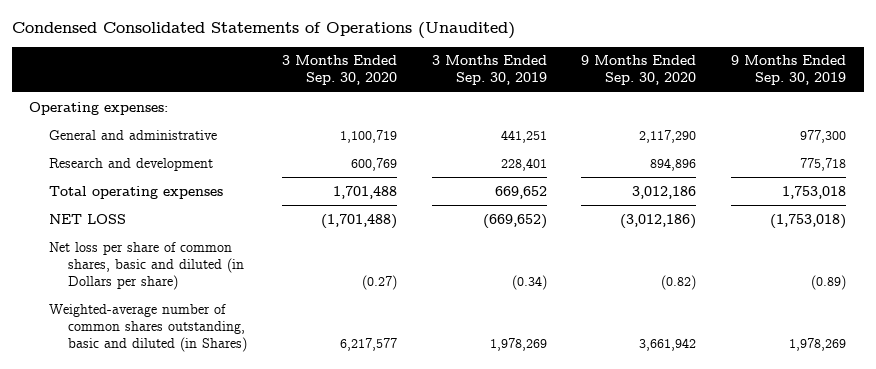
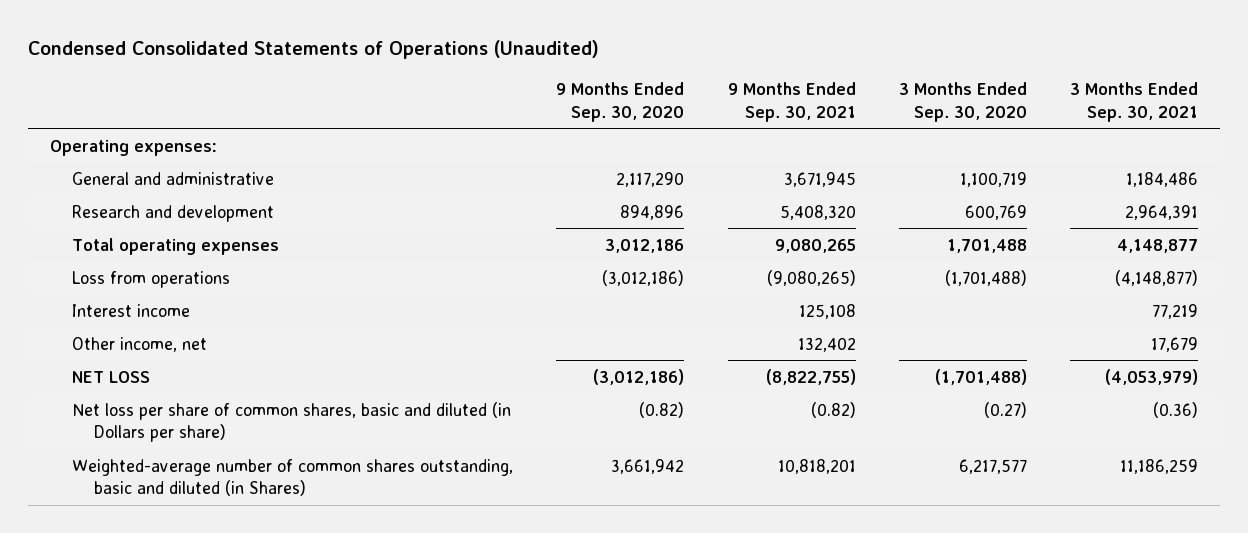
- | 3 Months Ended Sep. 30, 2020 | 3 Months Ended Sep. 30, 2019 | 9 Months Ended Sep. 30, 2020 | 9 Months Ended Sep. 30, 2019
+ | 9 Months Ended Sep. 30, 2020 | 9 Months Ended Sep. 30, 2021 | 3 Months Ended Sep. 30, 2020 | 3 Months Ended Sep. 30, 2021
+ Loss from operations | (3,012,186) | (9,080,265) | (1,701,488) | (4,148,877)
+ Interest income | | 125,108 | | 77,219
+ Other income, net | | 132,402 | | 17,679

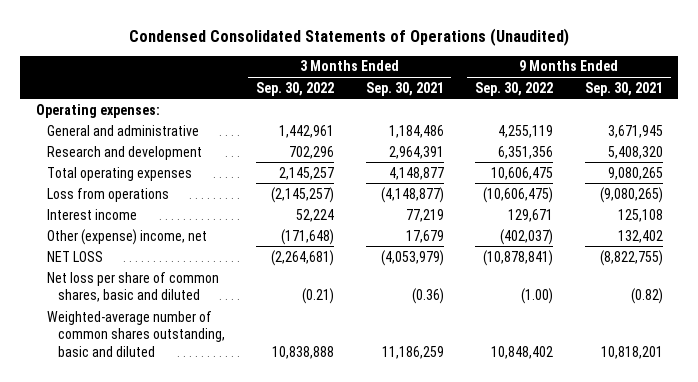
- | 9 Months Ended Sep. 30, 2020 | 9 Months Ended Sep. 30, 2021 | 3 Months Ended Sep. 30, 2020 | 3 Months Ended Sep. 30, 2021
+ | 3 Months Ended Sep. 30, 2022 | 3 Months Ended Sep. 30, 2021 | 9 Months Ended Sep. 30, 2022 | 9 Months Ended Sep. 30, 2021
- Other income, net | | 132,402 | | 17,679
+ Other (expense) income, net | (171,648) | 17,679 | (402,037) | 132,402
- Net loss per share of common shares, basic and diluted (in Dollars per share) | (0.82) | (0.82) | (0.27) | (0.36)
- Weighted-average number of common shares outstanding, basic and diluted (in Shares) | 3,661,942 | 10,818,201 | 6,217,577 | 11,186,259
+ Net loss per share of common shares, basic and diluted | (0.21) | (0.36) | (1.00) | (0.82)
+ Weighted-average number of common shares outstanding, basic and diluted | 10,838,888 | 11,186,259 | 10,848,402 | 10,818,201

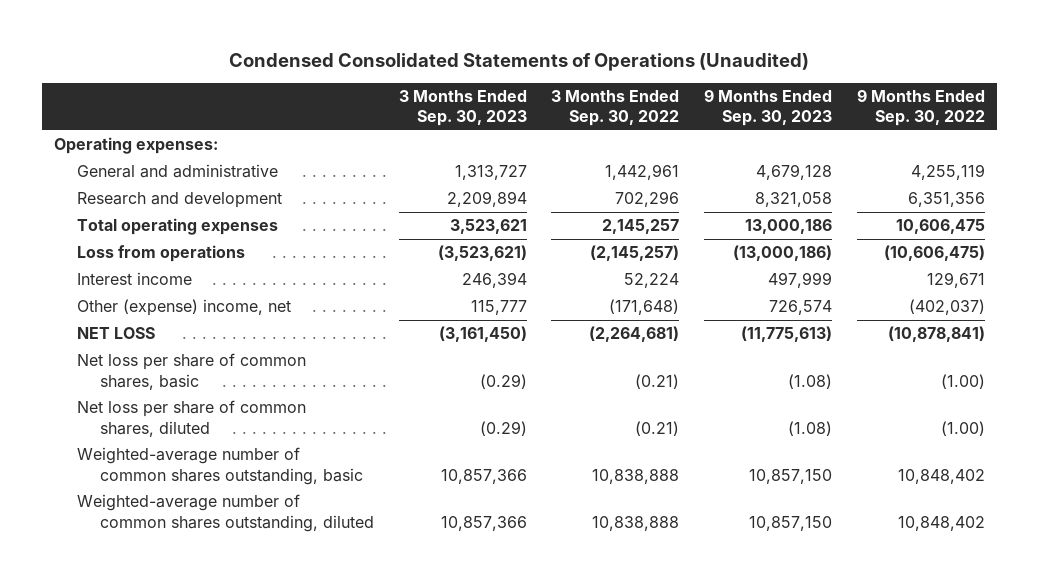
- | 3 Months Ended Sep. 30, 2022 | 3 Months Ended Sep. 30, 2021 | 9 Months Ended Sep. 30, 2022 | 9 Months Ended Sep. 30, 2021
+ | 3 Months Ended Sep. 30, 2023 | 3 Months Ended Sep. 30, 2022 | 9 Months Ended Sep. 30, 2023 | 9 Months Ended Sep. 30, 2022
- Net loss per share of common shares, basic and diluted | (0.21) | (0.36) | (1.00) | (0.82)
- Weighted-average number of common shares outstanding, basic and diluted | 10,838,888 | 11,186,259 | 10,848,402 | 10,818,201
+ Net loss per share of common shares, basic | (0.29) | (0.21) | (1.08) | (1.00)
+ Net loss per share of common shares, diluted | (0.29) | (0.21) | (1.08) | (1.00)
+ Weighted-average number of common shares outstanding, basic | 10,857,366 | 10,838,888 | 10,857,150 | 10,848,402
+ Weighted-average number of common shares outstanding, diluted | 10,857,366 | 10,838,888 | 10,857,150 | 10,848,402

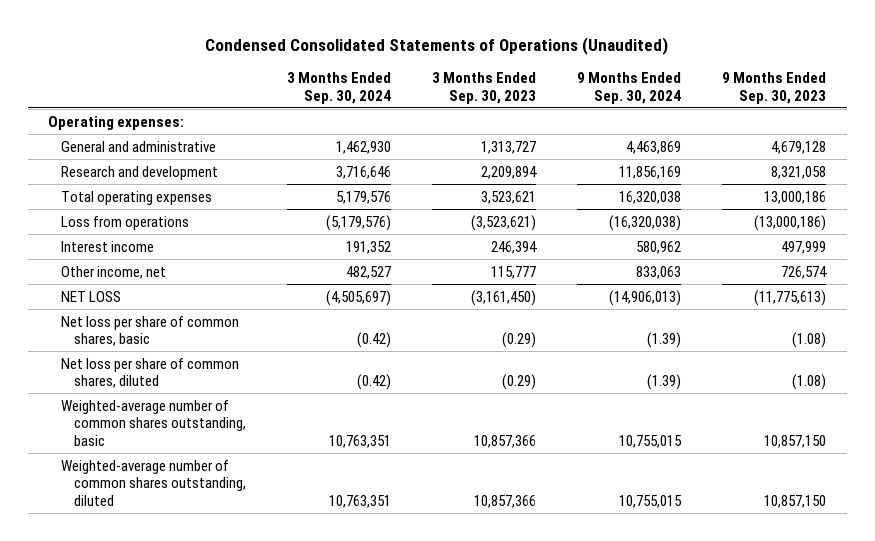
- | 3 Months Ended Sep. 30, 2023 | 3 Months Ended Sep. 30, 2022 | 9 Months Ended Sep. 30, 2023 | 9 Months Ended Sep. 30, 2022
+ | 3 Months Ended Sep. 30, 2024 | 3 Months Ended Sep. 30, 2023 | 9 Months Ended Sep. 30, 2024 | 9 Months Ended Sep. 30, 2023
- Other (expense) income, net | 115,777 | (171,648) | 726,574 | (402,037)
+ Other income, net | 482,527 | 115,777 | 833,063 | 726,574

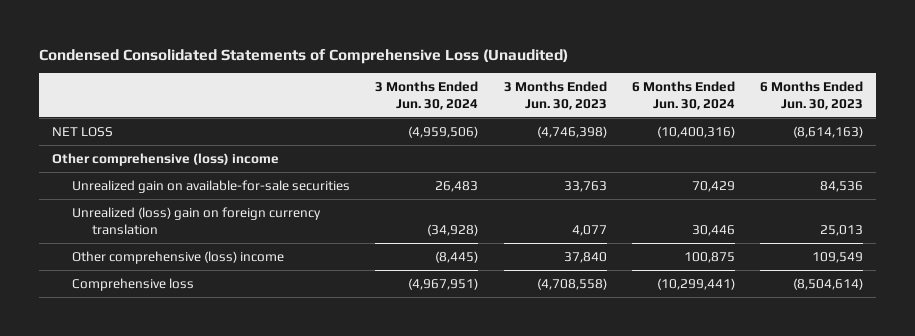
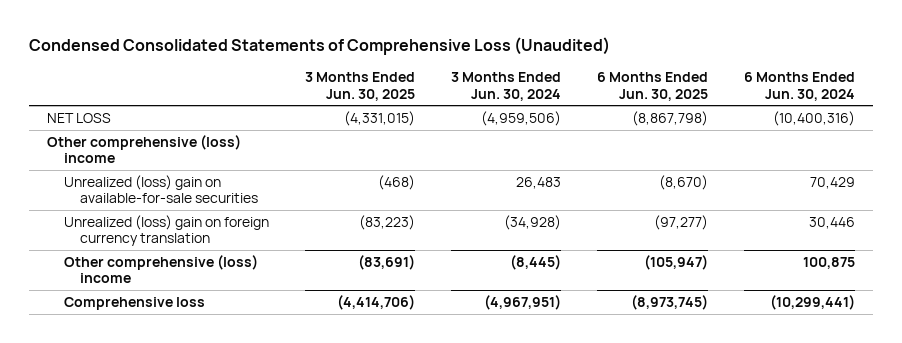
- | 3 Months Ended Jun. 30, 2024 | 3 Months Ended Jun. 30, 2023 | 6 Months Ended Jun. 30, 2024 | 6 Months Ended Jun. 30, 2023
+ | 3 Months Ended Jun. 30, 2025 | 3 Months Ended Jun. 30, 2024 | 6 Months Ended Jun. 30, 2025 | 6 Months Ended Jun. 30, 2024
- Unrealized gain on available-for-sale securities | 26,483 | 33,763 | 70,429 | 84,536
+ Unrealized (loss) gain on available-for-sale securities | (468) | 26,483 | (8,670) | 70,429

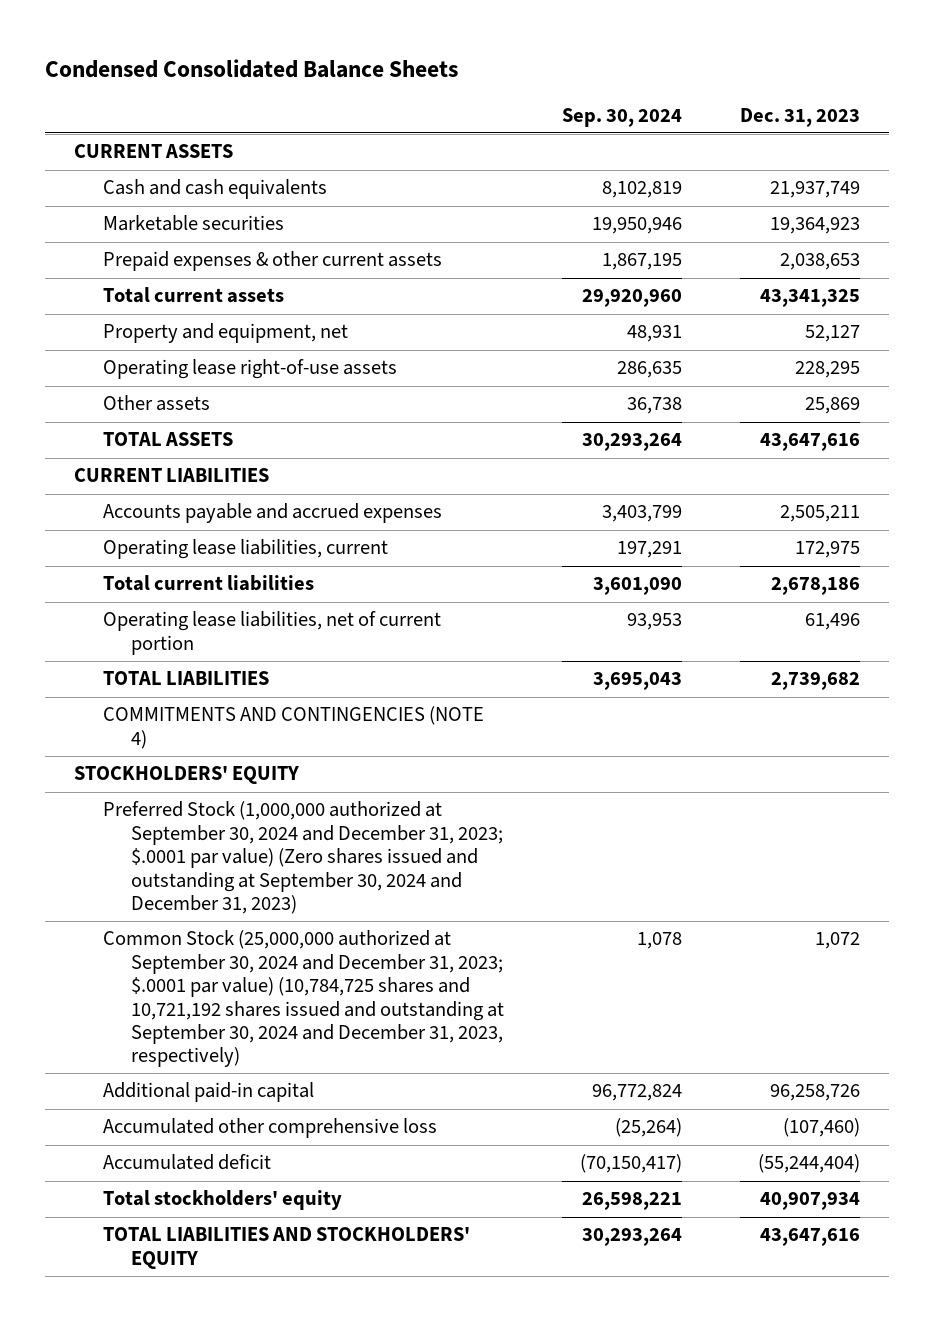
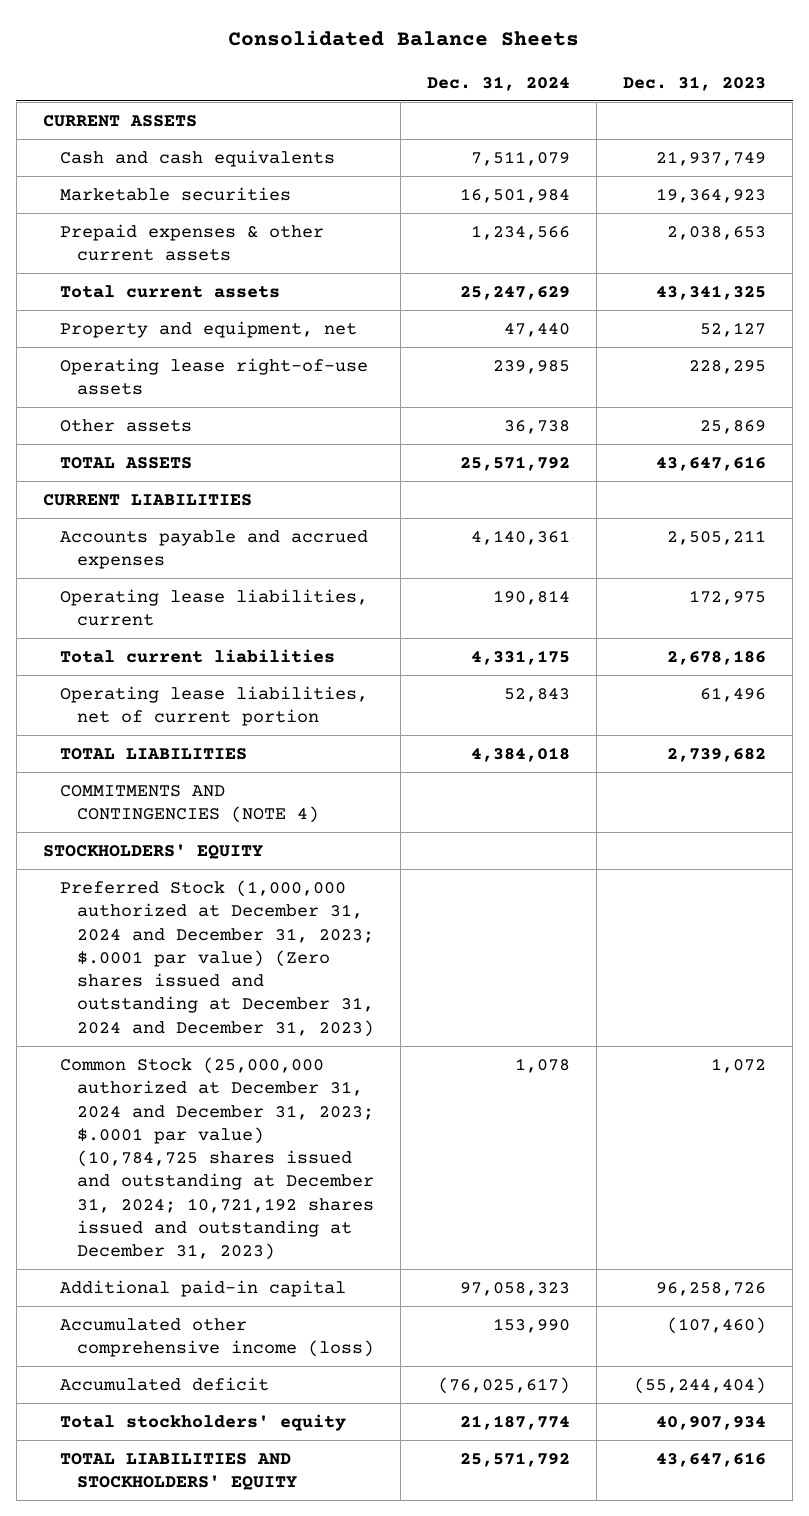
- Condensed Consolidated Balance Sheets
+ Consolidated Balance Sheets
- | Sep. 30, 2024 | Dec. 31, 2023
+ | Dec. 31, 2024 | Dec. 31, 2023
- Preferred Stock (1,000,000 authorized at September 30, 2024 and December 31, 2023; $.0001 par value) (Zero shares issued and outstanding at September 30, 2024 and December 31, 2023)
- Common Stock (25,000,000 authorized at September 30, 2024 and December 31, 2023; $.0001 par value) (10,784,725 shares and 10,721,192 shares issued and outstanding at September 30, 2024 and December 31, 2023, respectively) | 1,078 | 1,072
+ Preferred Stock (1,000,000 authorized at December 31, 2024 and December 31, 2023; $.0001 par value) (Zero shares issued and outstanding at December 31, 2024 and December 31, 2023)
+ Common Stock (25,000,000 authorized at December 31, 2024 and December 31, 2023; $.0001 par value) (10,784,725 shares issued and outstanding at December 31, 2024; 10,721,192 shares issued and outstanding at December 31, 2023) | 1,078 | 1,072
- Accumulated other comprehensive loss | (25,264) | (107,460)
+ Accumulated other comprehensive income (loss) | 153,990 | (107,460)

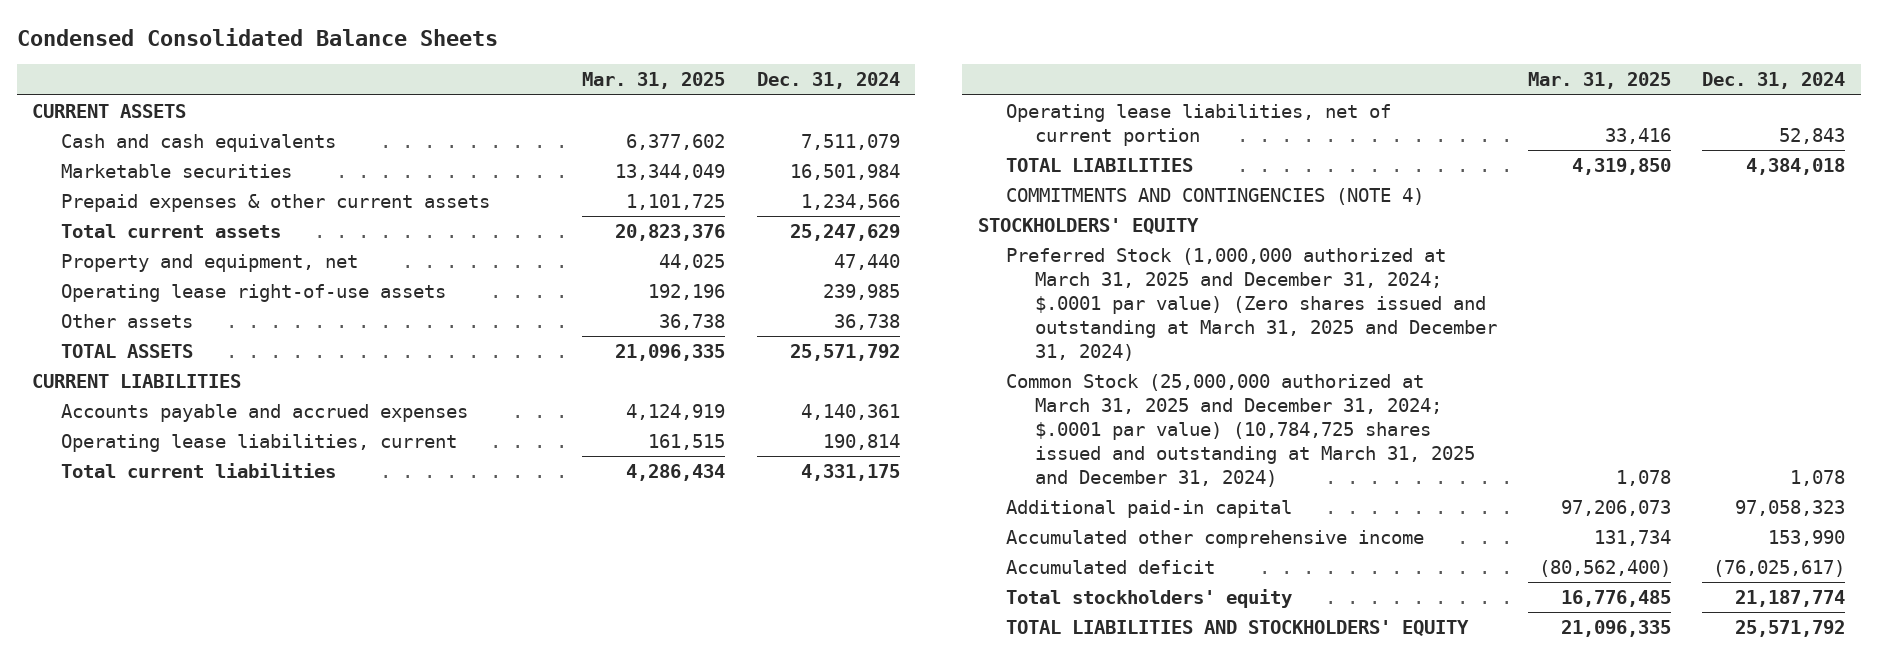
- Consolidated Balance Sheets
+ Condensed Consolidated Balance Sheets
- | Dec. 31, 2024 | Dec. 31, 2023
+ | Mar. 31, 2025 | Dec. 31, 2024
- Preferred Stock (1,000,000 authorized at December 31, 2024 and December 31, 2023; $.0001 par value) (Zero shares issued and outstanding at December 31, 2024 and December 31, 2023)
- Common Stock (25,000,000 authorized at December 31, 2024 and December 31, 2023; $.0001 par value) (10,784,725 shares issued and outstanding at December 31, 2024; 10,721,192 shares issued and outstanding at December 31, 2023) | 1,078 | 1,072
+ Preferred Stock (1,000,000 authorized at March 31, 2025 and December 31, 2024; $.0001 par value) (Zero shares issued and outstanding at March 31, 2025 and December 31, 2024)
+ Common Stock (25,000,000 authorized at March 31, 2025 and December 31, 2024; $.0001 par value) (10,784,725 shares issued and outstanding at March 31, 2025 and December 31, 2024) | 1,078 | 1,078
- Accumulated other comprehensive income (loss) | 153,990 | (107,460)
+ Accumulated other comprehensive income | 131,734 | 153,990

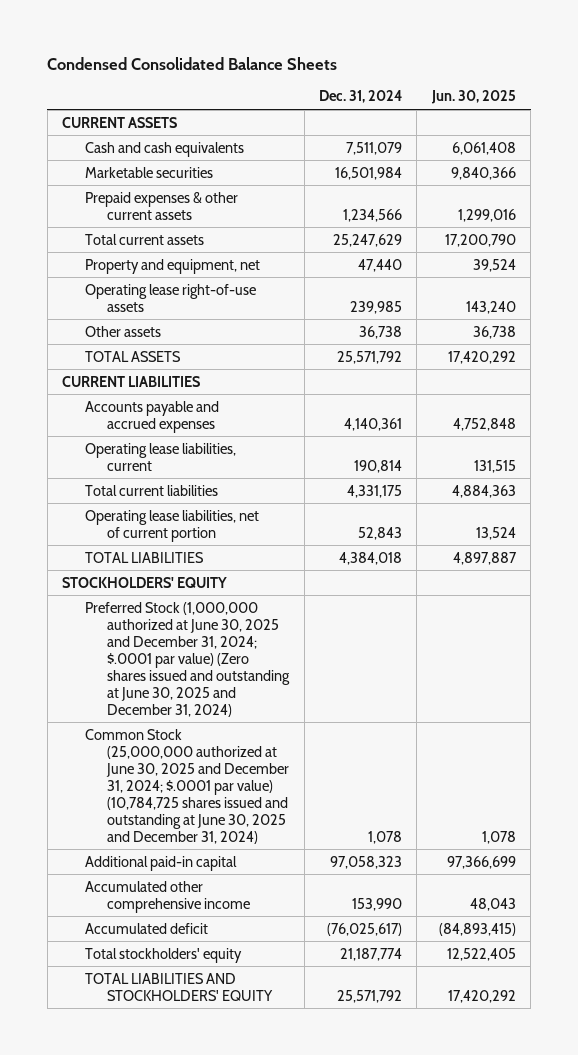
- | Mar. 31, 2025 | Dec. 31, 2024
+ | Dec. 31, 2024 | Jun. 30, 2025
- COMMITMENTS AND CONTINGENCIES (NOTE 4)
- Preferred Stock (1,000,000 authorized at March 31, 2025 and December 31, 2024; $.0001 par value) (Zero shares issued and outstanding at March 31, 2025 and December 31, 2024)
- Common Stock (25,000,000 authorized at March 31, 2025 and December 31, 2024; $.0001 par value) (10,784,725 shares issued and outstanding at March 31, 2025 and December 31, 2024) | 1,078 | 1,078
+ Preferred Stock (1,000,000 authorized at June 30, 2025 and December 31, 2024; $.0001 par value) (Zero shares issued and outstanding at June 30, 2025 and December 31, 2024)
+ Common Stock (25,000,000 authorized at June 30, 2025 and December 31, 2024; $.0001 par value) (10,784,725 shares issued and outstanding at June 30, 2025 and December 31, 2024) | 1,078 | 1,078

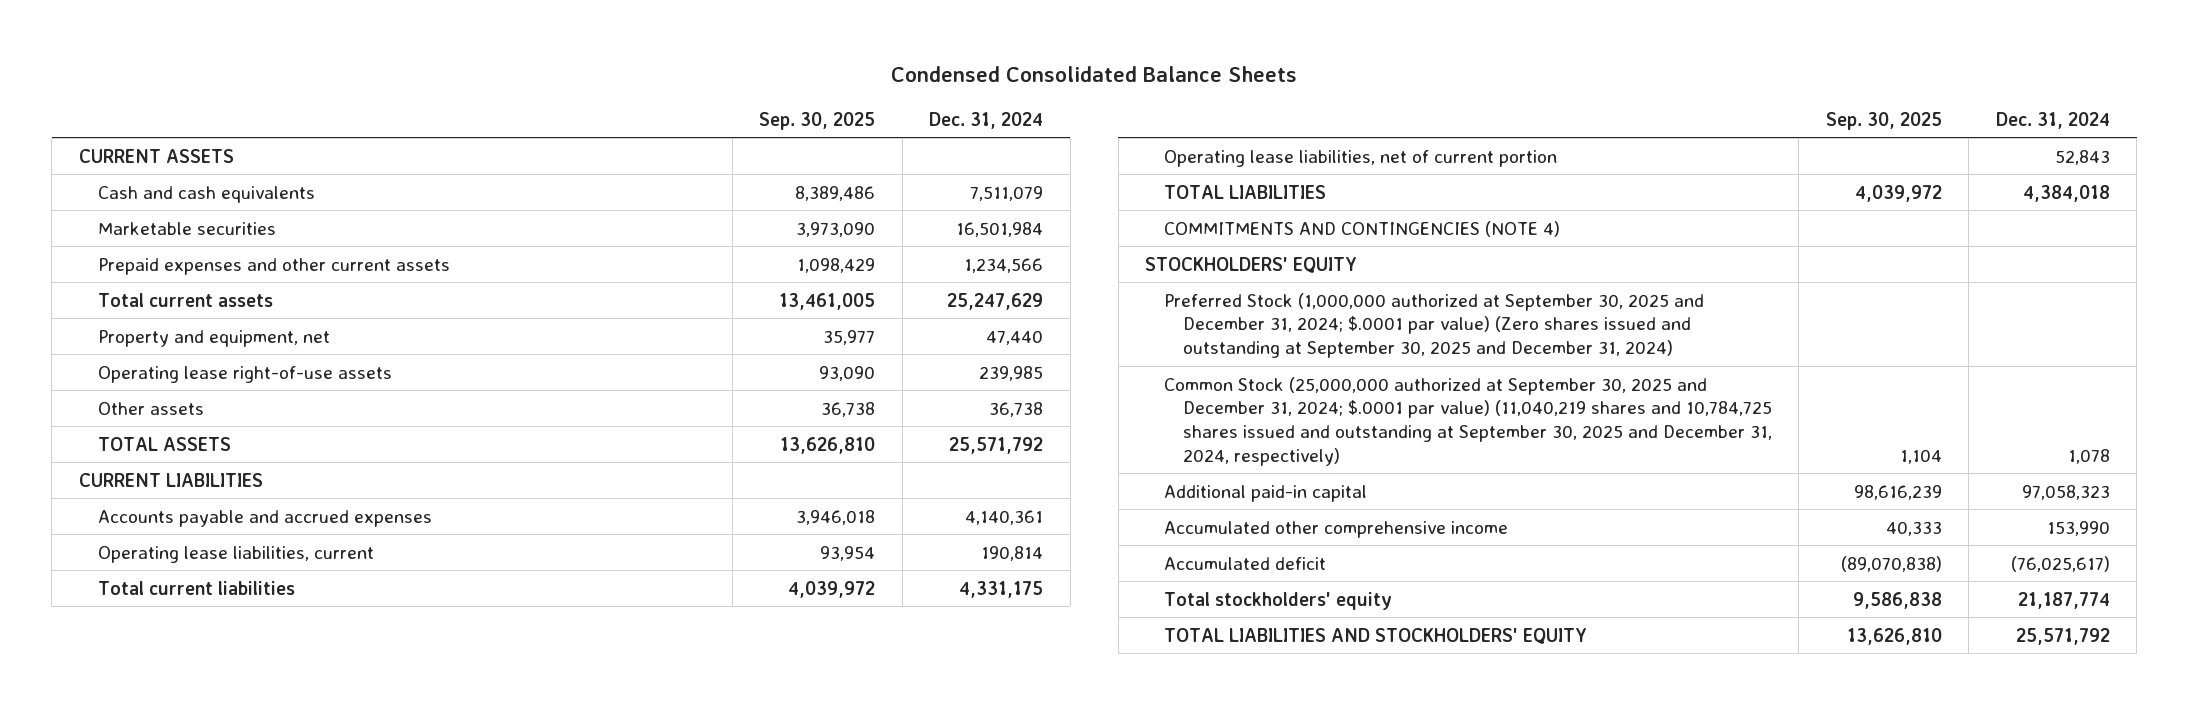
- | Dec. 31, 2024 | Jun. 30, 2025
+ | Sep. 30, 2025 | Dec. 31, 2024
- Prepaid expenses & other current assets | 1,234,566 | 1,299,016
+ Prepaid expenses and other current assets | 1,098,429 | 1,234,566
+ COMMITMENTS AND CONTINGENCIES (NOTE 4)
- Preferred Stock (1,000,000 authorized at June 30, 2025 and December 31, 2024; $.0001 par value) (Zero shares issued and outstanding at June 30, 2025 and December 31, 2024)
- Common Stock (25,000,000 authorized at June 30, 2025 and December 31, 2024; $.0001 par value) (10,784,725 shares issued and outstanding at June 30, 2025 and December 31, 2024) | 1,078 | 1,078
+ Preferred Stock (1,000,000 authorized at September 30, 2025 and December 31, 2024; $.0001 par value) (Zero shares issued and outstanding at September 30, 2025 and December 31, 2024)
+ Common Stock (25,000,000 authorized at September 30, 2025 and December 31, 2024; $.0001 par value) (11,040,219 shares and 10,784,725 shares issued and outstanding at September 30, 2025 and December 31, 2024, respectively) | 1,104 | 1,078

